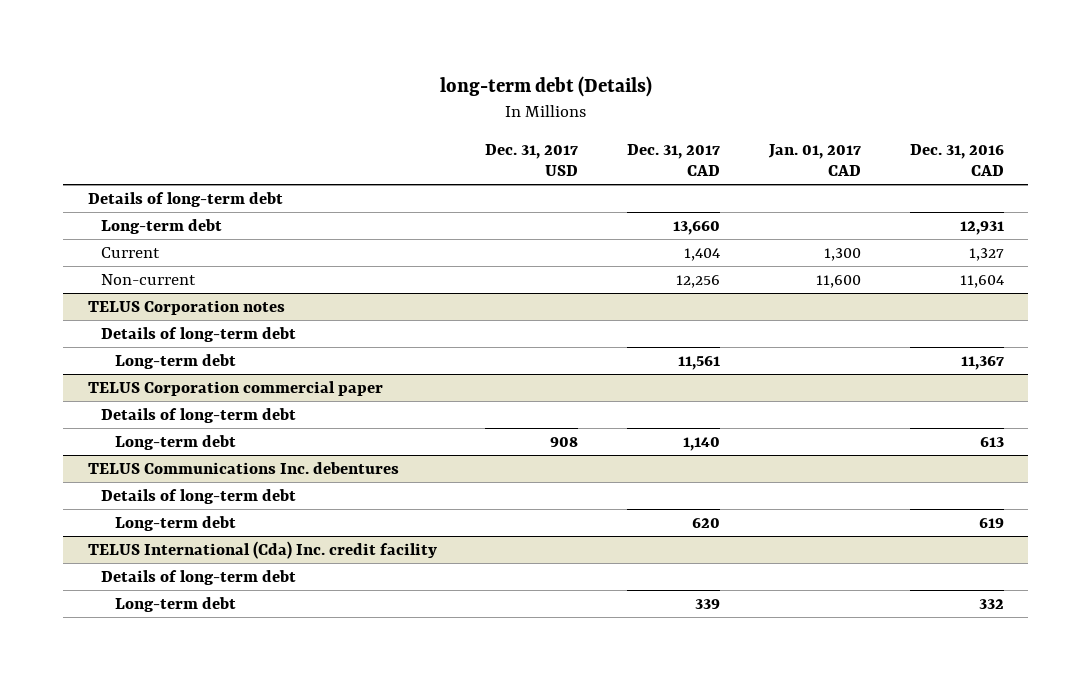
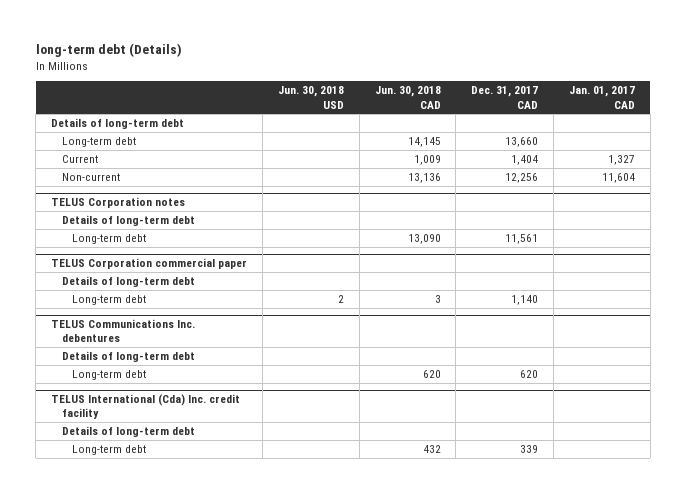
- | Dec. 31, 2017 USD | Dec. 31, 2017 CAD | Jan. 01, 2017 CAD | Dec. 31, 2016 CAD
+ | Jun. 30, 2018 USD | Jun. 30, 2018 CAD | Dec. 31, 2017 CAD | Jan. 01, 2017 CAD
- Current | | 1,404 | 1,300 | 1,327
- Non-current | | 12,256 | 11,600 | 11,604
+ Current | | 1,009 | 1,404 | 1,327
+ Non-current | | 13,136 | 12,256 | 11,604

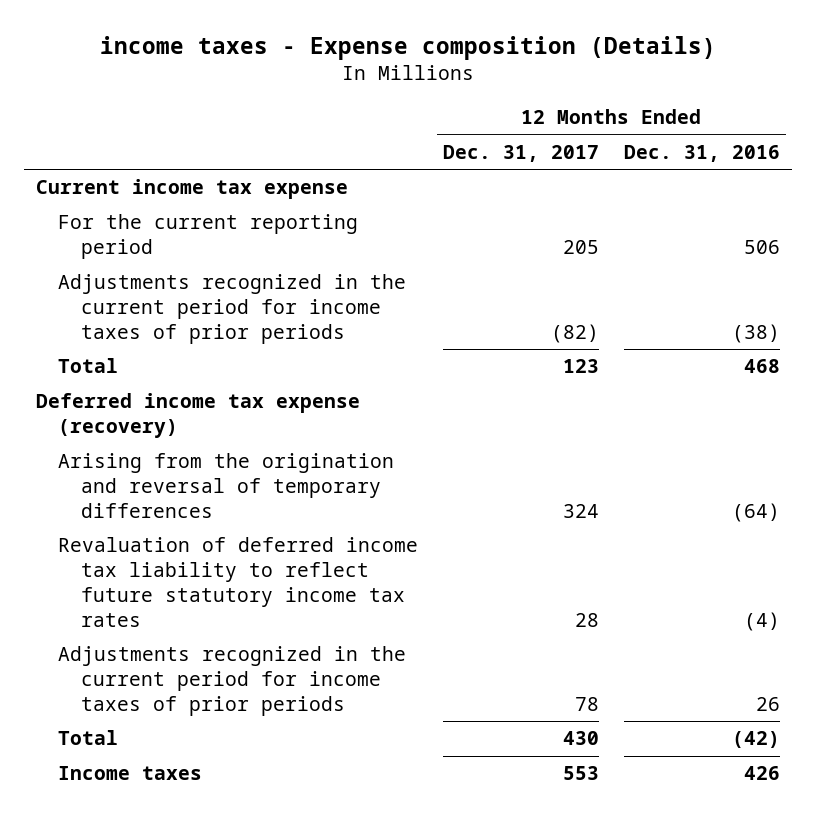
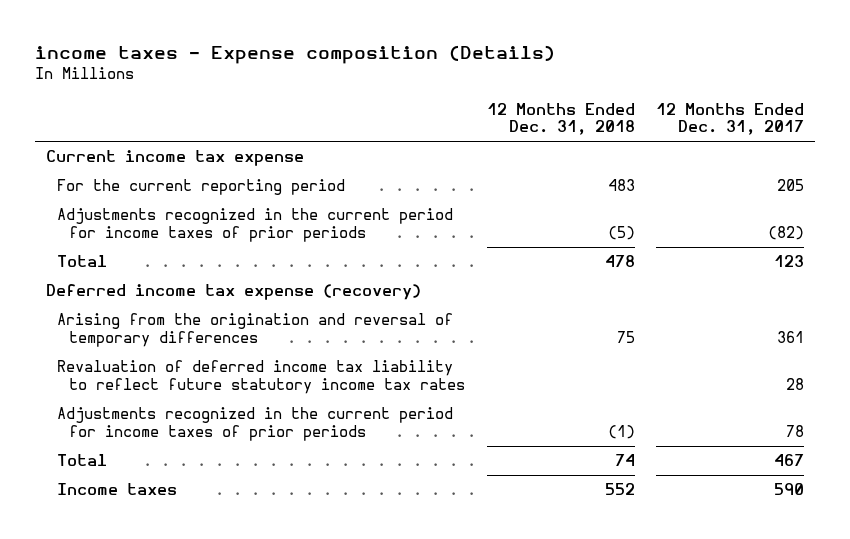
- | 12 Months Ended Dec. 31, 2017 | 12 Months Ended Dec. 31, 2016
+ | 12 Months Ended Dec. 31, 2018 | 12 Months Ended Dec. 31, 2017
- Arising from the origination and reversal of temporary differences | 324 | (64)
+ Arising from the origination and reversal of temporary differences | 75 | 361
- Total | 430 | (42)
- Income taxes | 553 | 426
+ Total | 74 | 467
+ Income taxes | 552 | 590

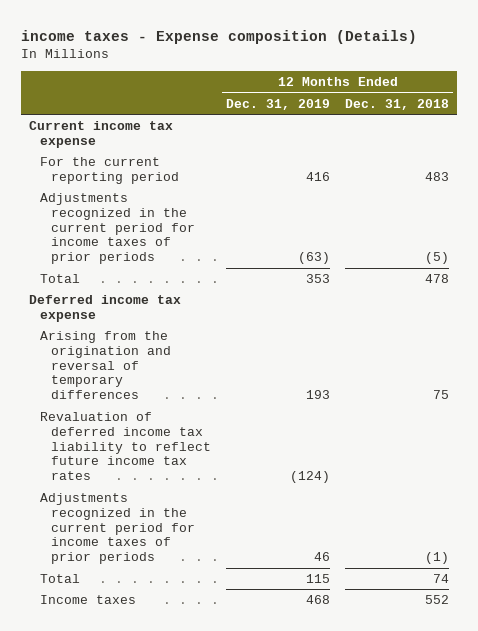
- | 12 Months Ended Dec. 31, 2018 | 12 Months Ended Dec. 31, 2017
+ | 12 Months Ended Dec. 31, 2019 | 12 Months Ended Dec. 31, 2018
- Deferred income tax expense (recovery)
+ Deferred income tax expense
- Revaluation of deferred income tax liability to reflect future statutory income tax rates | | 28
+ Revaluation of deferred income tax liability to reflect future income tax rates | (124) |

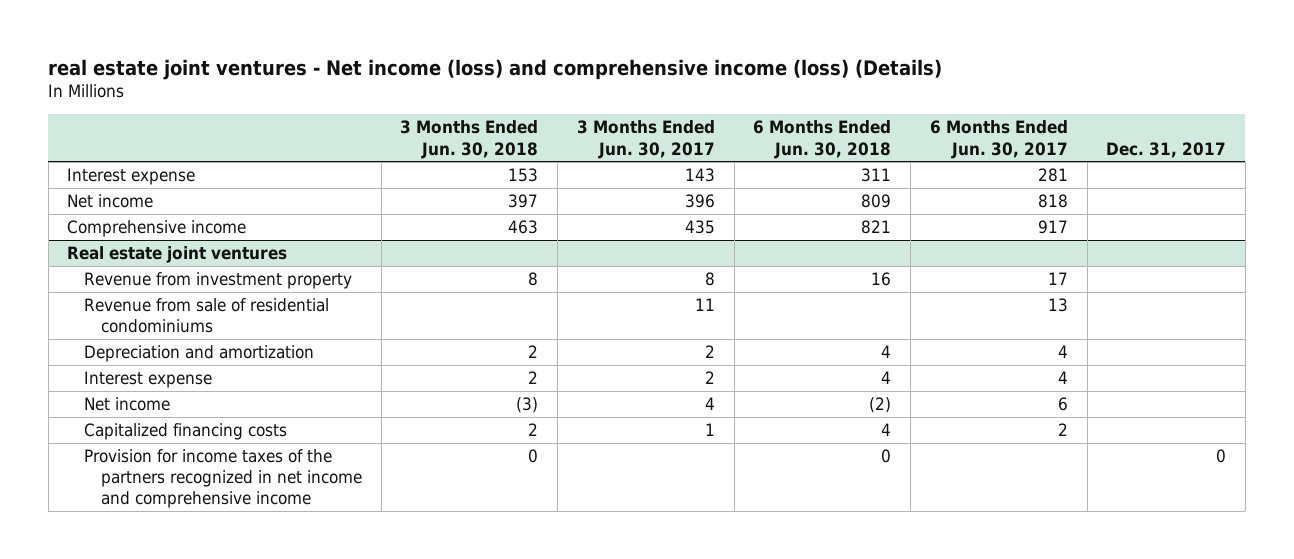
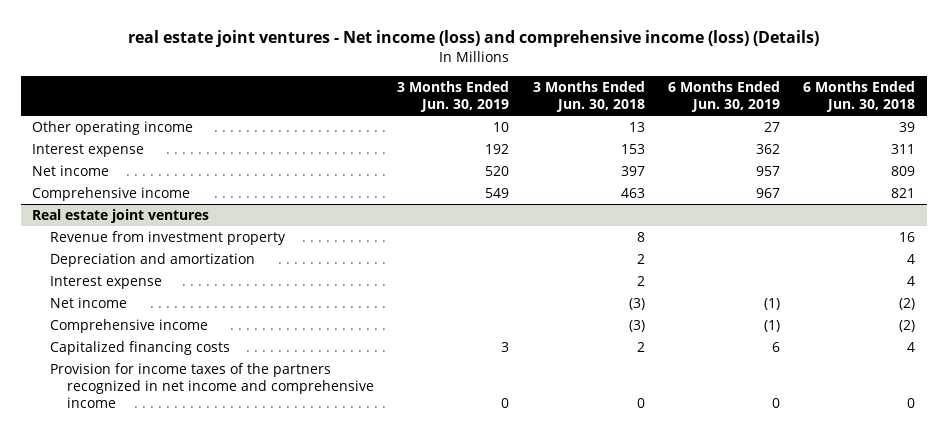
- | 3 Months Ended Jun. 30, 2018 | 3 Months Ended Jun. 30, 2017 | 6 Months Ended Jun. 30, 2018 | 6 Months Ended Jun. 30, 2017 | Dec. 31, 2017
+ | 3 Months Ended Jun. 30, 2019 | 3 Months Ended Jun. 30, 2018 | 6 Months Ended Jun. 30, 2019 | 6 Months Ended Jun. 30, 2018
+ Other operating income | 10 | 13 | 27 | 39
@ Real estate joint ventures
- Revenue from sale of residential condominiums | | 11 | | 13 |
+ Comprehensive income | | (3) | (1) | (2)

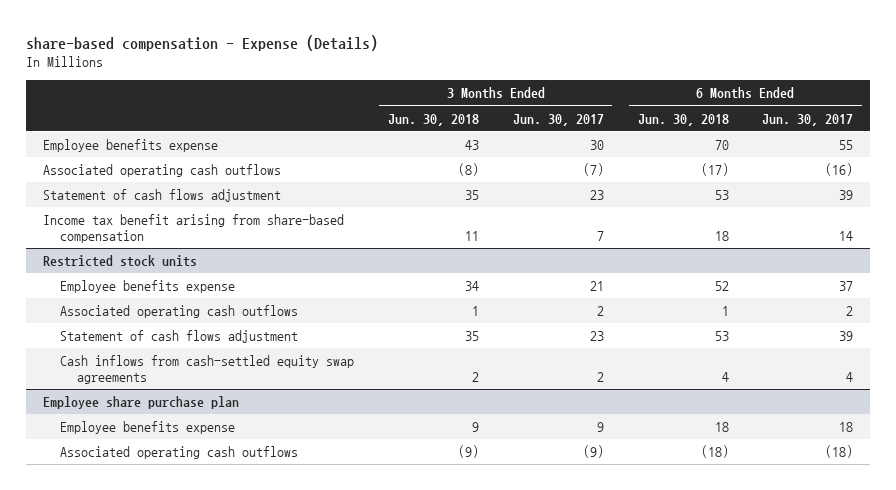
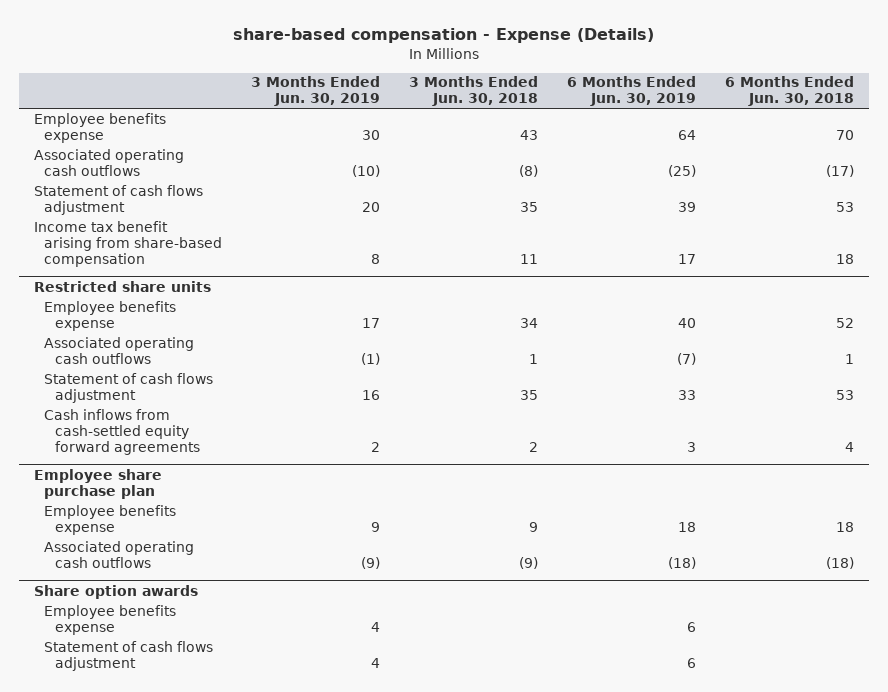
- | 3 Months Ended Jun. 30, 2018 | 3 Months Ended Jun. 30, 2017 | 6 Months Ended Jun. 30, 2018 | 6 Months Ended Jun. 30, 2017
+ | 3 Months Ended Jun. 30, 2019 | 3 Months Ended Jun. 30, 2018 | 6 Months Ended Jun. 30, 2019 | 6 Months Ended Jun. 30, 2018
- Restricted stock units
+ Restricted share units
- Cash inflows from cash-settled equity swap agreements | 2 | 2 | 4 | 4
+ Cash inflows from cash-settled equity forward agreements | 2 | 2 | 3 | 4
+ Share option awards
+ Employee benefits expense | 4 | | 6 |
+ Statement of cash flows adjustment | 4 | | 6 |

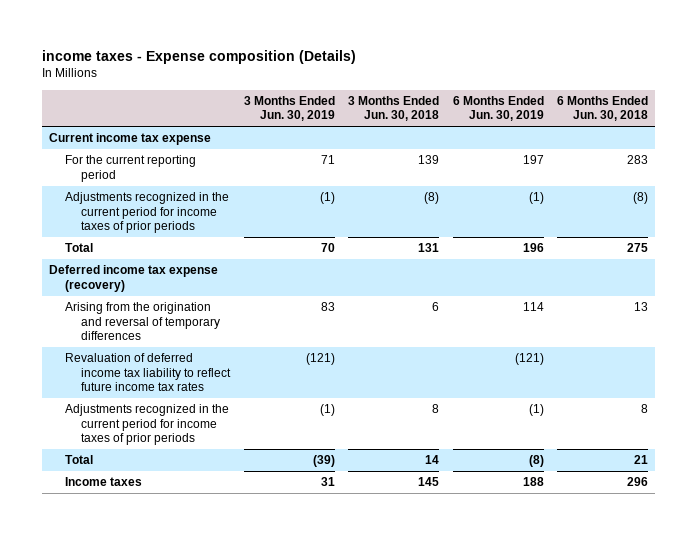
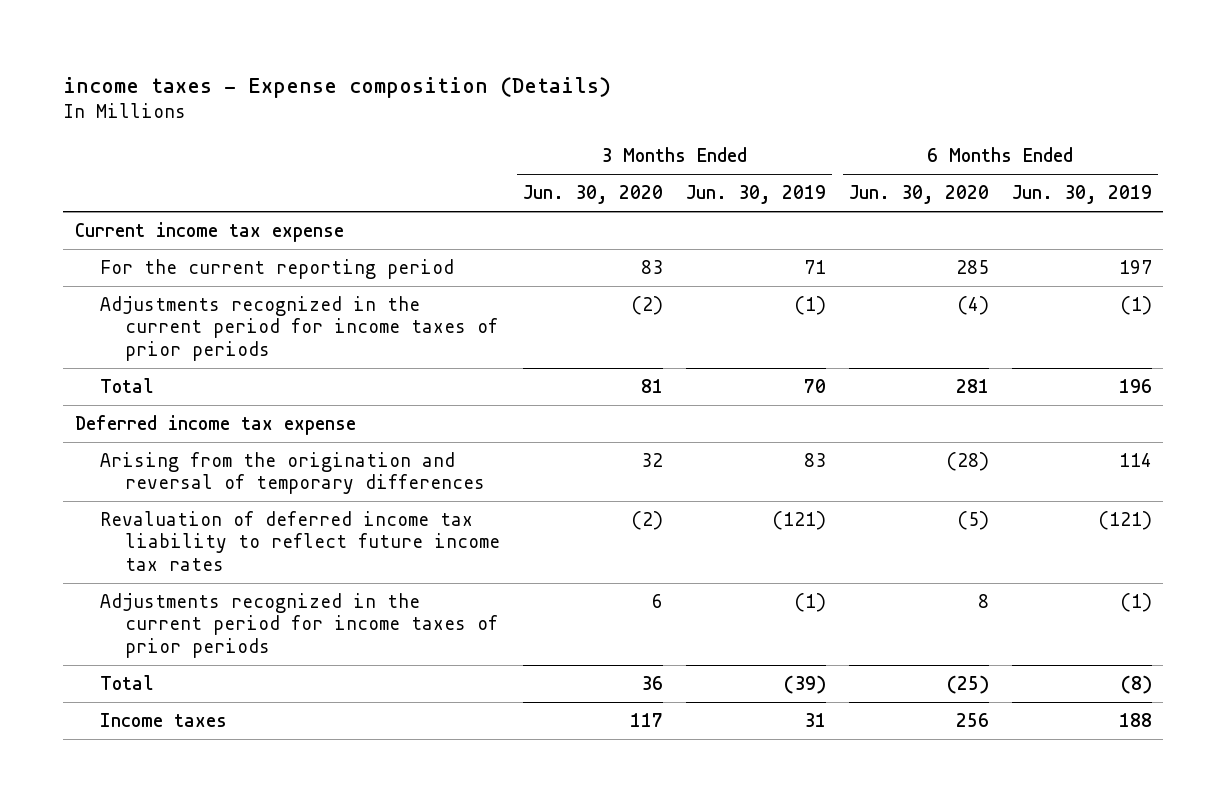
- | 3 Months Ended Jun. 30, 2019 | 3 Months Ended Jun. 30, 2018 | 6 Months Ended Jun. 30, 2019 | 6 Months Ended Jun. 30, 2018
+ | 3 Months Ended Jun. 30, 2020 | 3 Months Ended Jun. 30, 2019 | 6 Months Ended Jun. 30, 2020 | 6 Months Ended Jun. 30, 2019
- Deferred income tax expense (recovery)
+ Deferred income tax expense

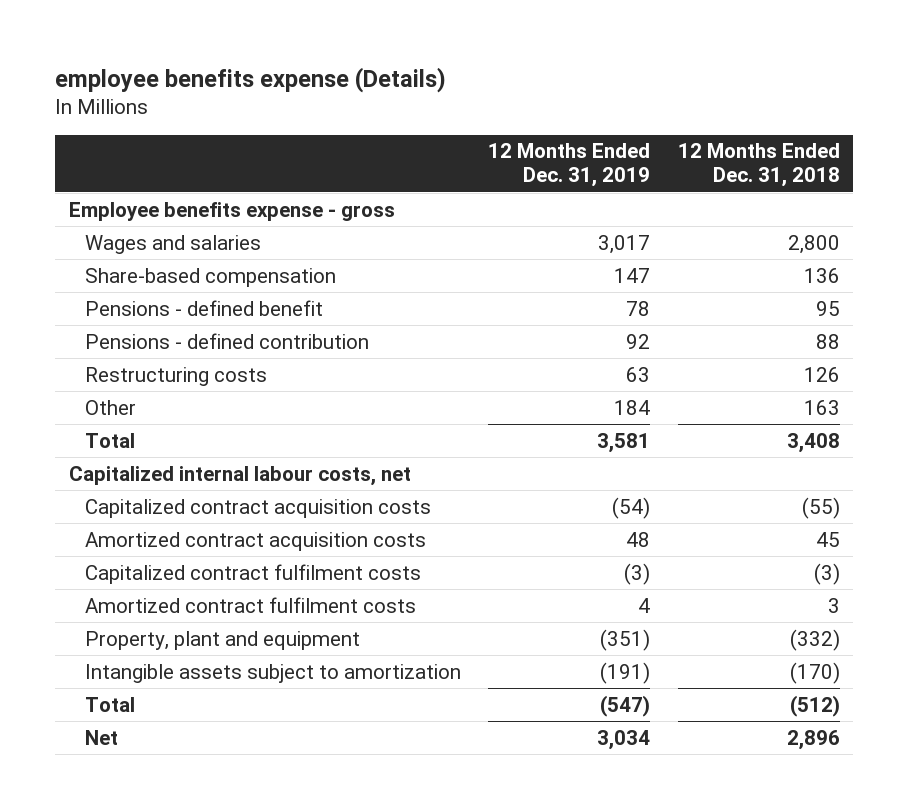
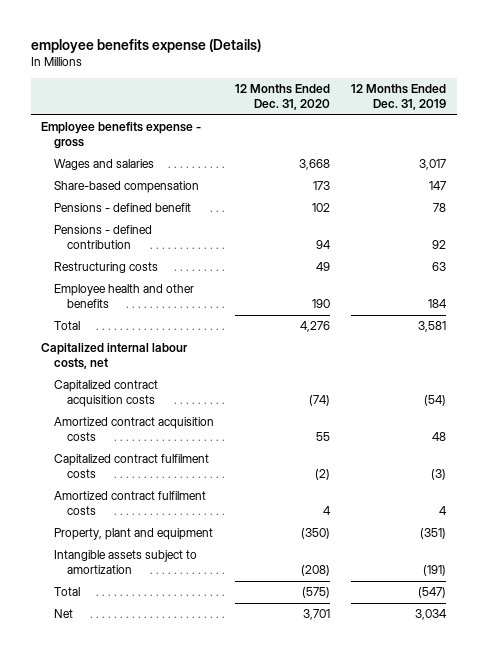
- | 12 Months Ended Dec. 31, 2019 | 12 Months Ended Dec. 31, 2018
+ | 12 Months Ended Dec. 31, 2020 | 12 Months Ended Dec. 31, 2019
- Other | 184 | 163
+ Employee health and other benefits | 190 | 184

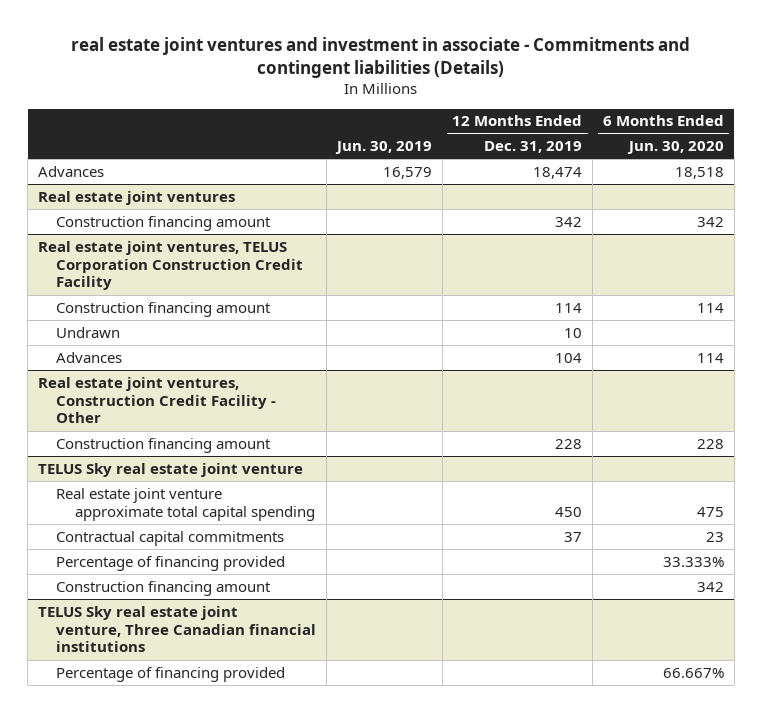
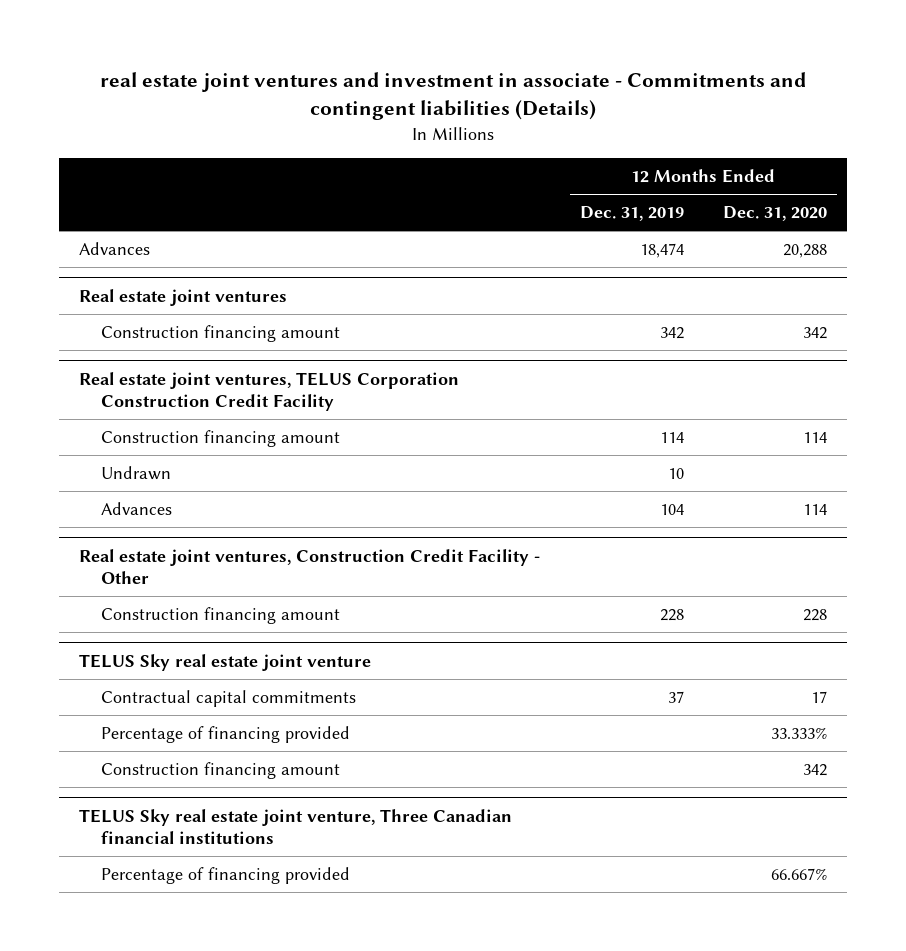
- | Jun. 30, 2019 | 12 Months Ended Dec. 31, 2019 | 6 Months Ended Jun. 30, 2020
+ | 12 Months Ended Dec. 31, 2019 | 12 Months Ended Dec. 31, 2020
@ TELUS Sky real estate joint venture
- Real estate joint venture approximate total capital spending | | 450 | 475

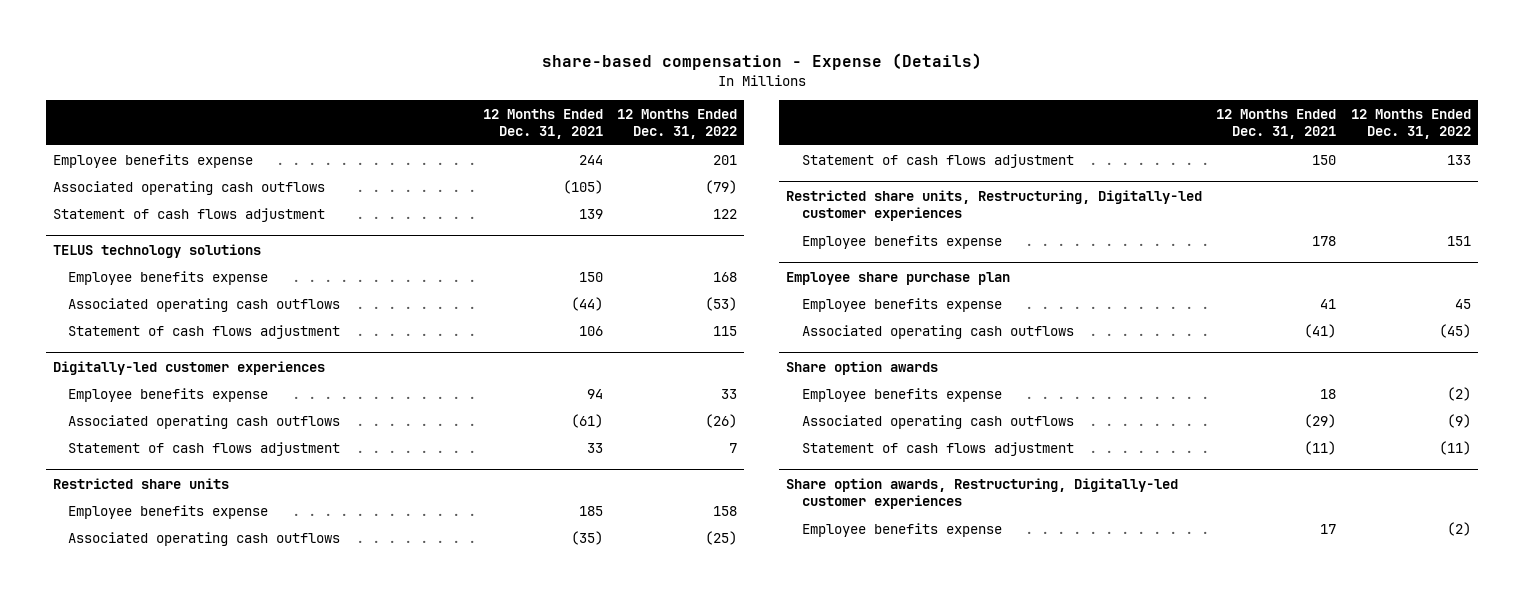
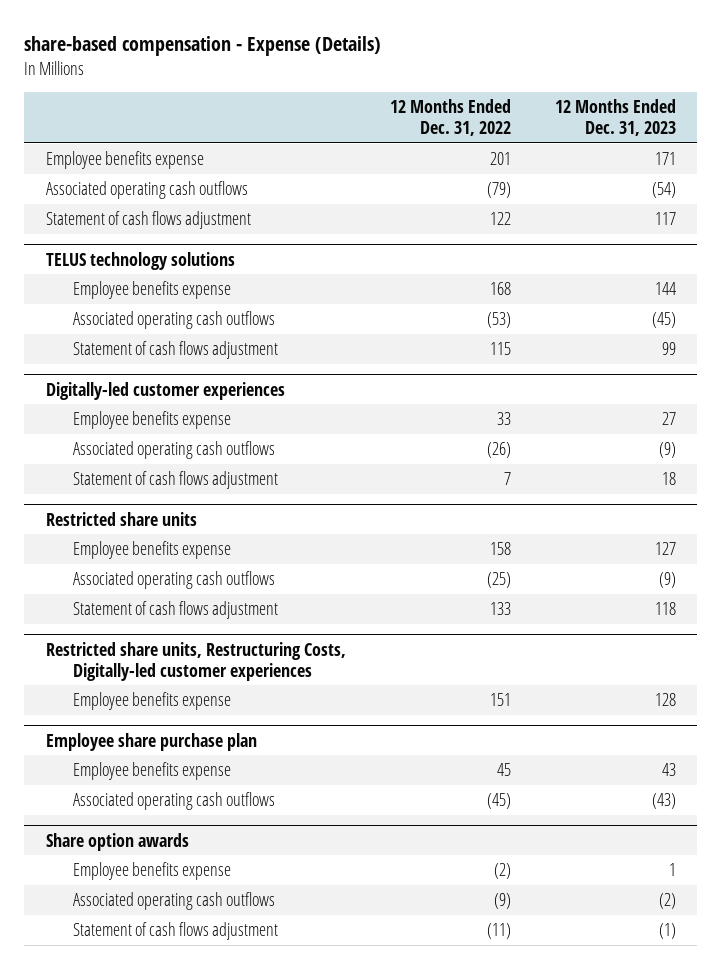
- | 12 Months Ended Dec. 31, 2021 | 12 Months Ended Dec. 31, 2022
+ | 12 Months Ended Dec. 31, 2022 | 12 Months Ended Dec. 31, 2023
- Restricted share units, Restructuring, Digitally-led customer experiences
+ Restricted share units, Restructuring Costs, Digitally-led customer experiences
- Share option awards, Restructuring, Digitally-led customer experiences
- Employee benefits expense | 17 | (2)

